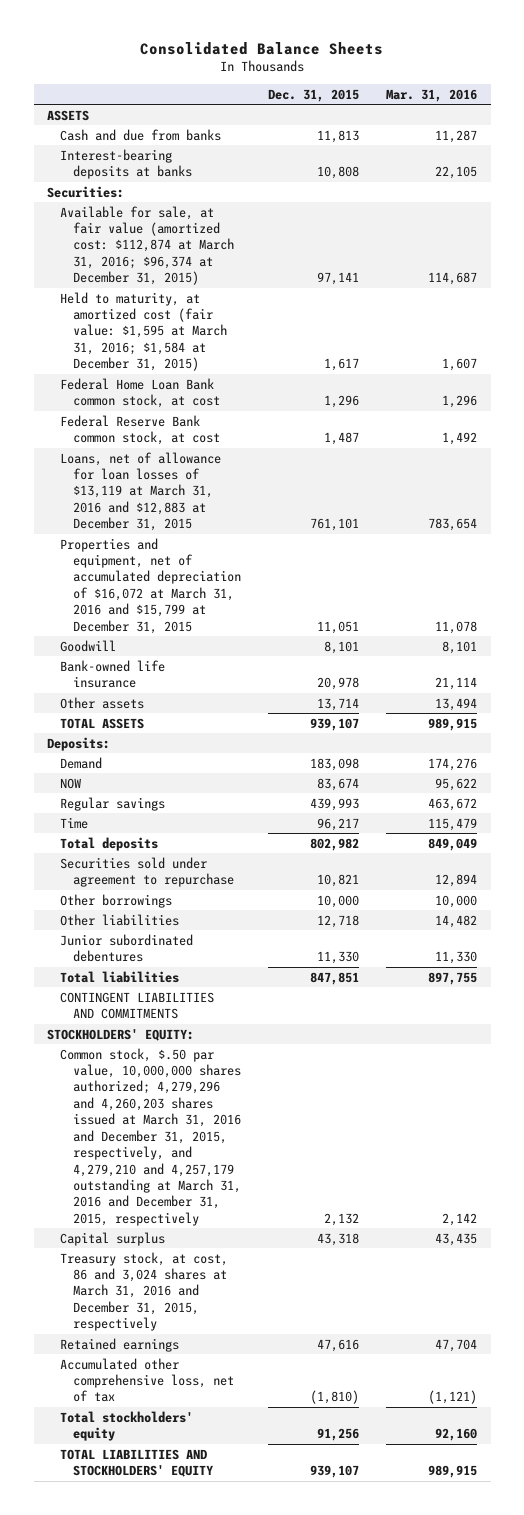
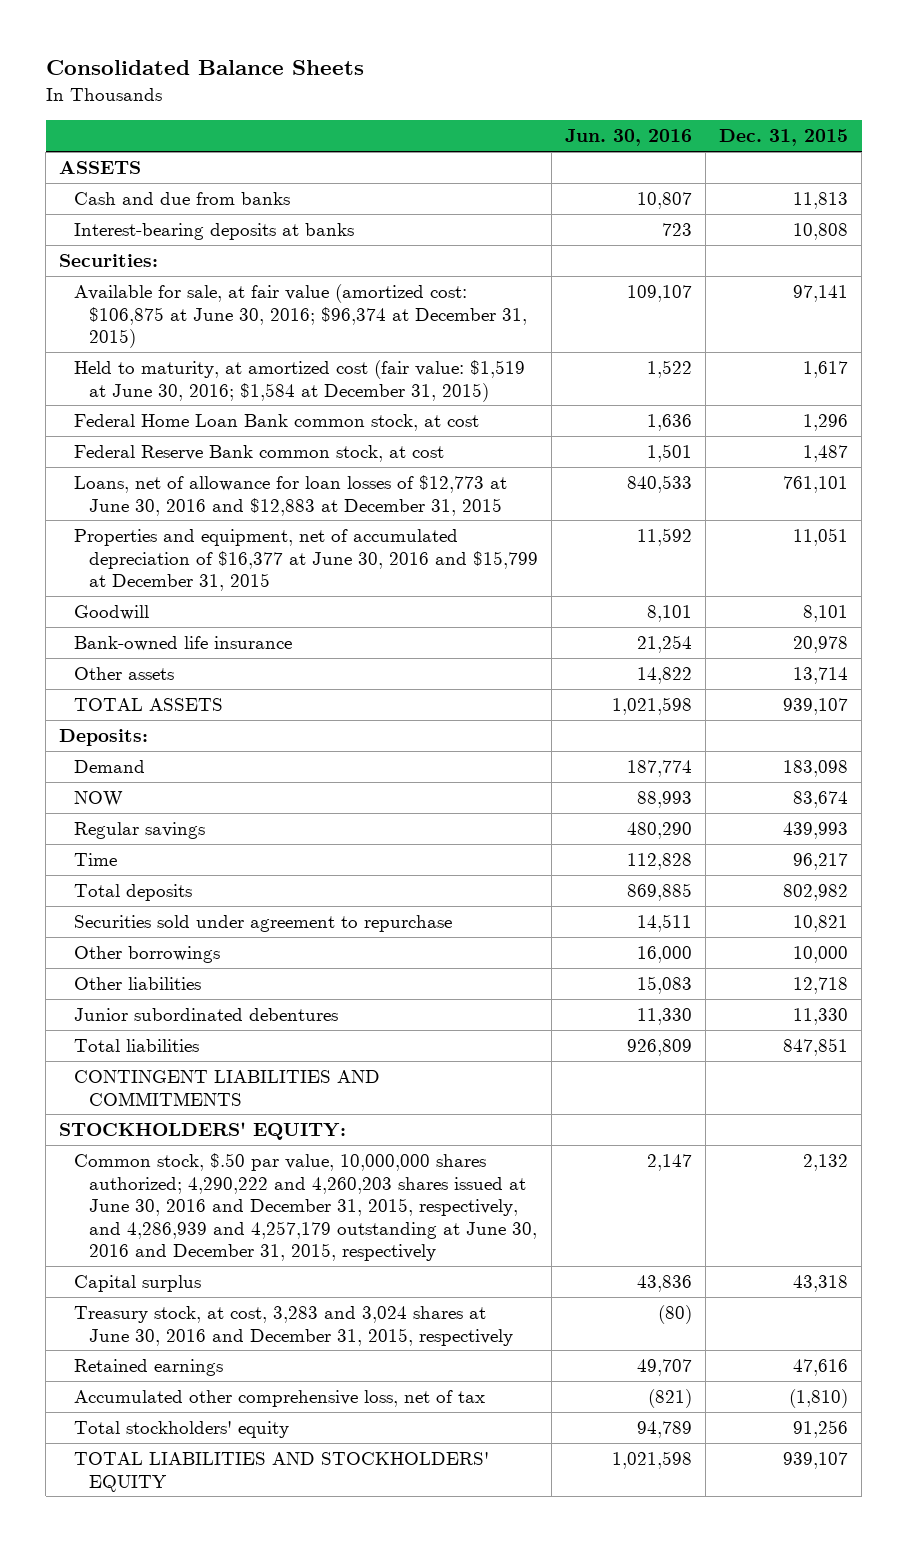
- | Dec. 31, 2015 | Mar. 31, 2016
+ | Jun. 30, 2016 | Dec. 31, 2015
- Available for sale, at fair value (amortized cost: $112,874 at March 31, 2016; $96,374 at December 31, 2015) | 97,141 | 114,687
- Held to maturity, at amortized cost (fair value: $1,595 at March 31, 2016; $1,584 at December 31, 2015) | 1,617 | 1,607
+ Available for sale, at fair value (amortized cost: $106,875 at June 30, 2016; $96,374 at December 31, 2015) | 109,107 | 97,141
+ Held to maturity, at amortized cost (fair value: $1,519 at June 30, 2016; $1,584 at December 31, 2015) | 1,522 | 1,617
- Loans, net of allowance for loan losses of $13,119 at March 31, 2016 and $12,883 at December 31, 2015 | 761,101 | 783,654
- Properties and equipment, net of accumulated depreciation of $16,072 at March 31, 2016 and $15,799 at December 31, 2015 | 11,051 | 11,078
+ Loans, net of allowance for loan losses of $12,773 at June 30, 2016 and $12,883 at December 31, 2015 | 840,533 | 761,101
+ Properties and equipment, net of accumulated depreciation of $16,377 at June 30, 2016 and $15,799 at December 31, 2015 | 11,592 | 11,051
- Common stock, $.50 par value, 10,000,000 shares authorized; 4,279,296 and 4,260,203 shares issued at March 31, 2016 and December 31, 2015, respectively, and 4,279,210 and 4,257,179 outstanding at March 31, 2016 and December 31, 2015, respectively | 2,132 | 2,142
+ Common stock, $.50 par value, 10,000,000 shares authorized; 4,290,222 and 4,260,203 shares issued at June 30, 2016 and December 31, 2015, respectively, and 4,286,939 and 4,257,179 outstanding at June 30, 2016 and December 31, 2015, respectively | 2,147 | 2,132
- Treasury stock, at cost, 86 and 3,024 shares at March 31, 2016 and December 31, 2015, respectively
+ Treasury stock, at cost, 3,283 and 3,024 shares at June 30, 2016 and December 31, 2015, respectively | (80) |

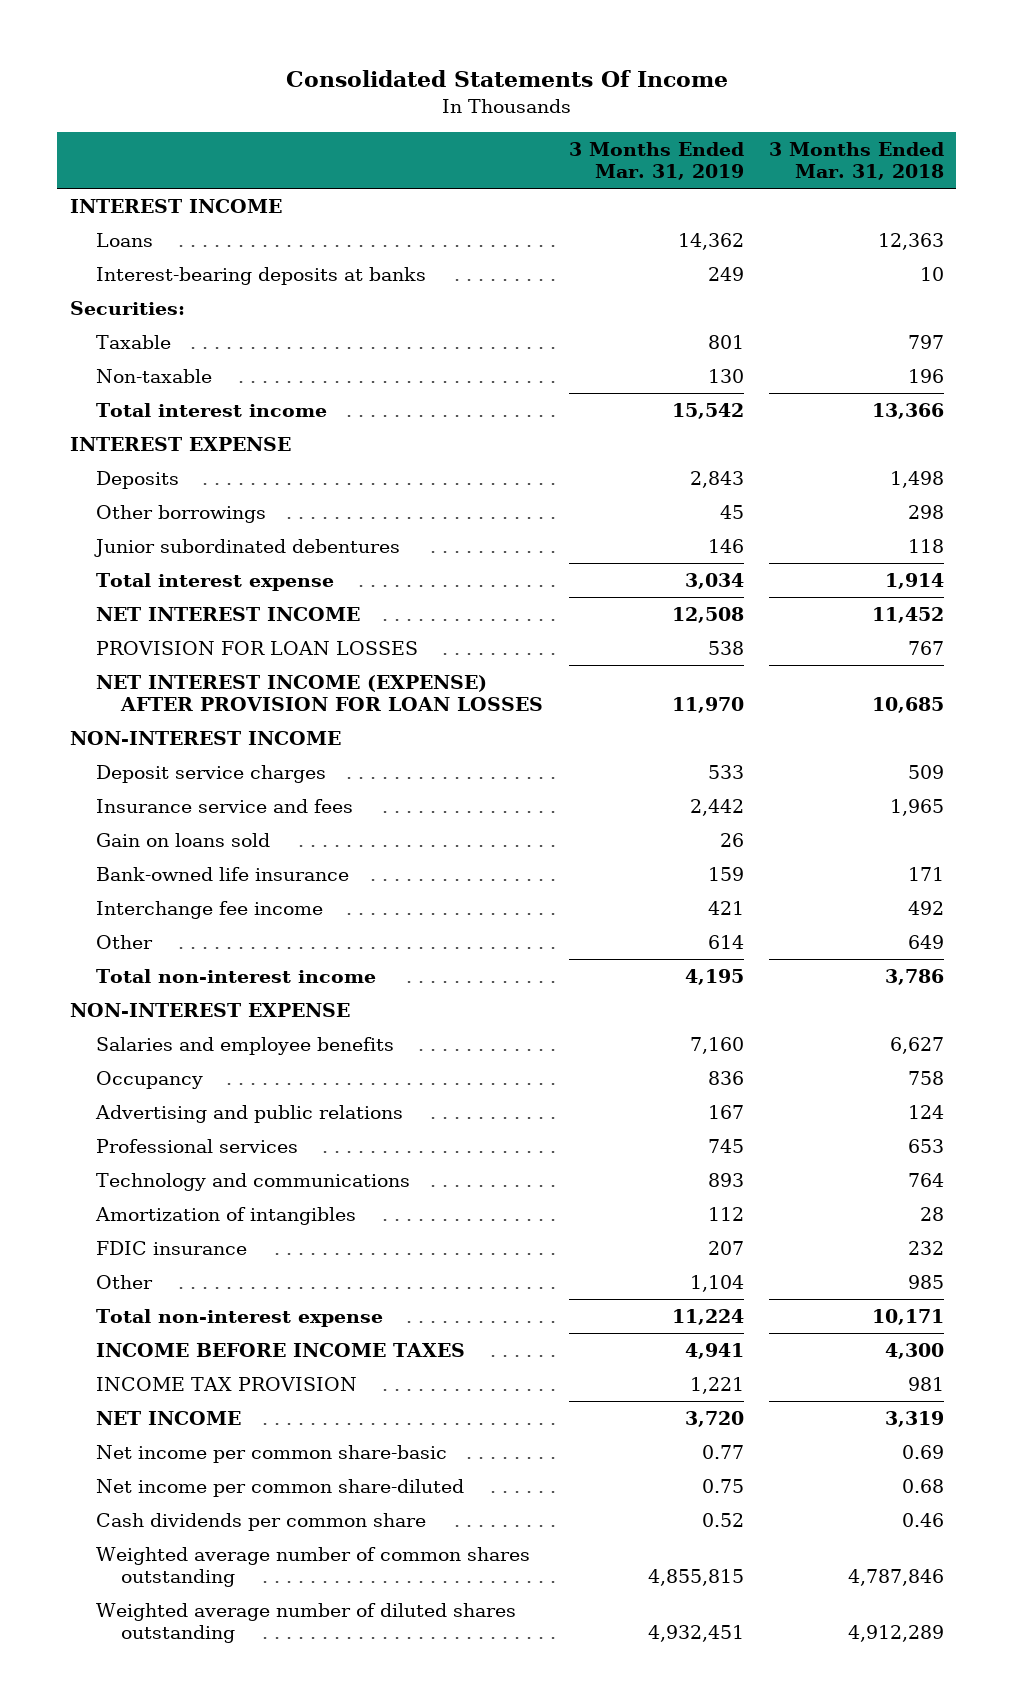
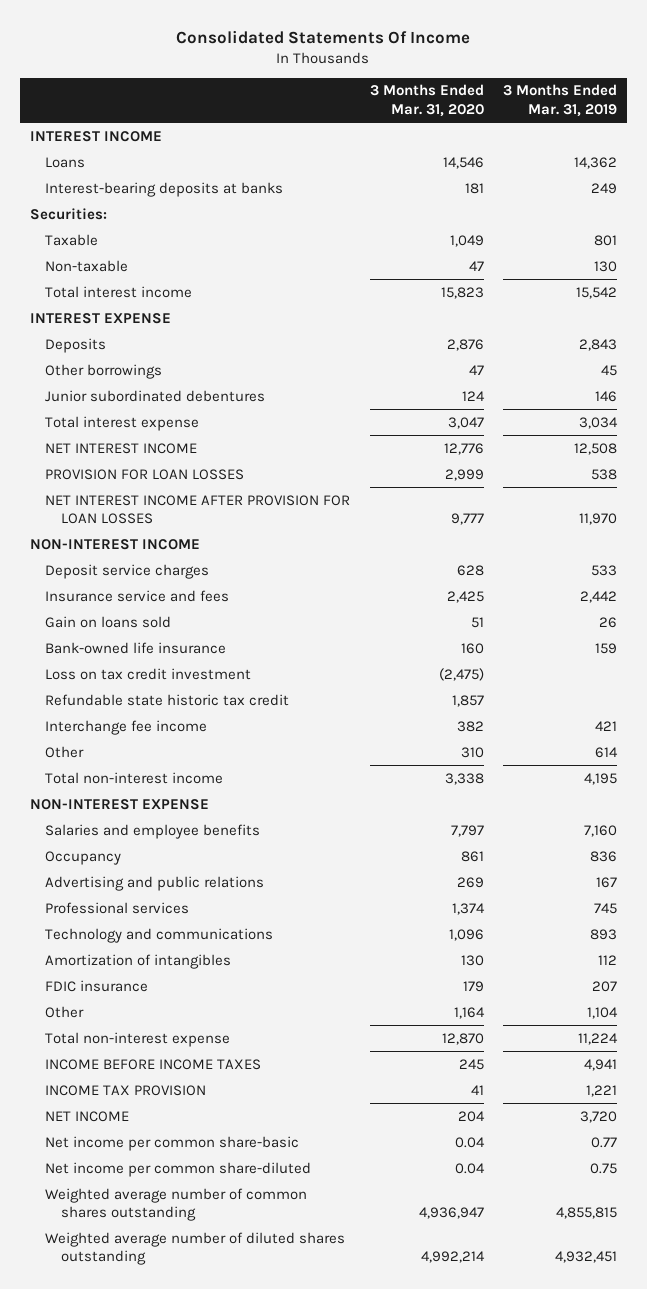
- | 3 Months Ended Mar. 31, 2019 | 3 Months Ended Mar. 31, 2018
+ | 3 Months Ended Mar. 31, 2020 | 3 Months Ended Mar. 31, 2019
- NET INTEREST INCOME (EXPENSE) AFTER PROVISION FOR LOAN LOSSES | 11,970 | 10,685
+ NET INTEREST INCOME AFTER PROVISION FOR LOAN LOSSES | 9,777 | 11,970
+ Loss on tax credit investment | (2,475) |
+ Refundable state historic tax credit | 1,857 |
- Cash dividends per common share | 0.52 | 0.46

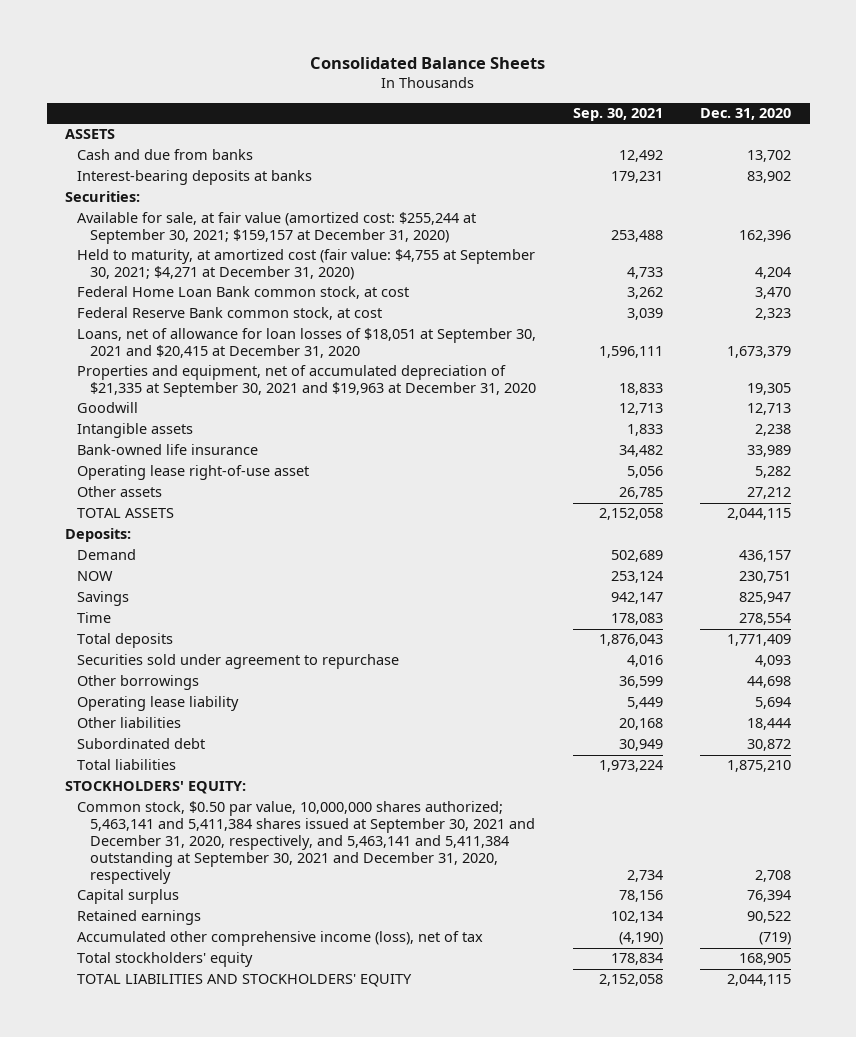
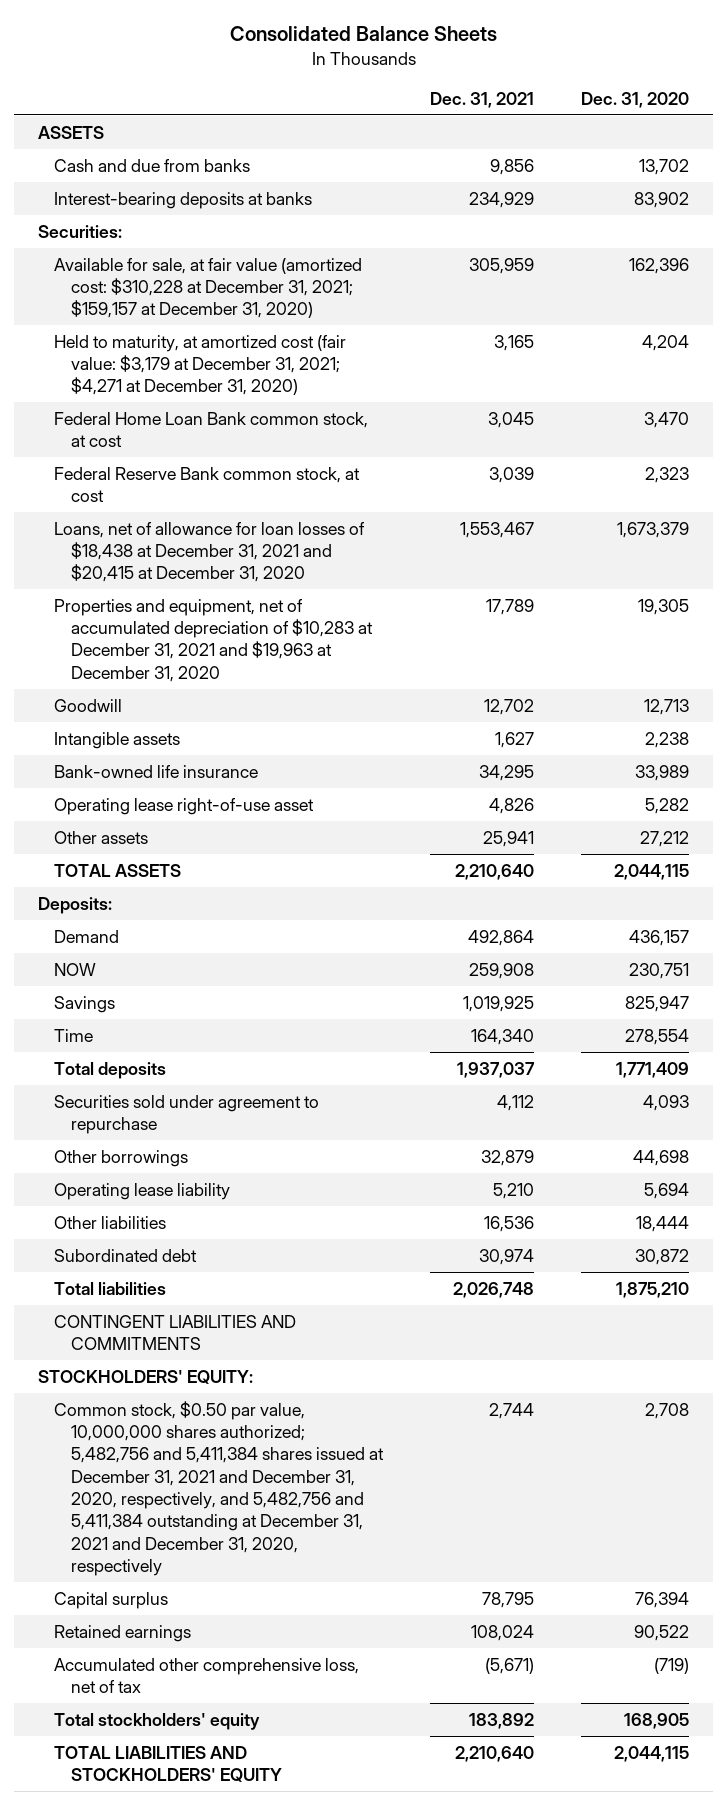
- | Sep. 30, 2021 | Dec. 31, 2020
+ | Dec. 31, 2021 | Dec. 31, 2020
- Available for sale, at fair value (amortized cost: $255,244 at September 30, 2021; $159,157 at December 31, 2020) | 253,488 | 162,396
- Held to maturity, at amortized cost (fair value: $4,755 at September 30, 2021; $4,271 at December 31, 2020) | 4,733 | 4,204
+ Available for sale, at fair value (amortized cost: $310,228 at December 31, 2021; $159,157 at December 31, 2020) | 305,959 | 162,396
+ Held to maturity, at amortized cost (fair value: $3,179 at December 31, 2021; $4,271 at December 31, 2020) | 3,165 | 4,204
- Loans, net of allowance for loan losses of $18,051 at September 30, 2021 and $20,415 at December 31, 2020 | 1,596,111 | 1,673,379
- Properties and equipment, net of accumulated depreciation of $21,335 at September 30, 2021 and $19,963 at December 31, 2020 | 18,833 | 19,305
+ Loans, net of allowance for loan losses of $18,438 at December 31, 2021 and $20,415 at December 31, 2020 | 1,553,467 | 1,673,379
+ Properties and equipment, net of accumulated depreciation of $10,283 at December 31, 2021 and $19,963 at December 31, 2020 | 17,789 | 19,305
+ CONTINGENT LIABILITIES AND COMMITMENTS
- Common stock, $0.50 par value, 10,000,000 shares authorized; 5,463,141 and 5,411,384 shares issued at September 30, 2021 and December 31, 2020, respectively, and 5,463,141 and 5,411,384 outstanding at September 30, 2021 and December 31, 2020, respectively | 2,734 | 2,708
+ Common stock, $0.50 par value, 10,000,000 shares authorized; 5,482,756 and 5,411,384 shares issued at December 31, 2021 and December 31, 2020, respectively, and 5,482,756 and 5,411,384 outstanding at December 31, 2021 and December 31, 2020, respectively | 2,744 | 2,708
- Accumulated other comprehensive income (loss), net of tax | (4,190) | (719)
+ Accumulated other comprehensive loss, net of tax | (5,671) | (719)

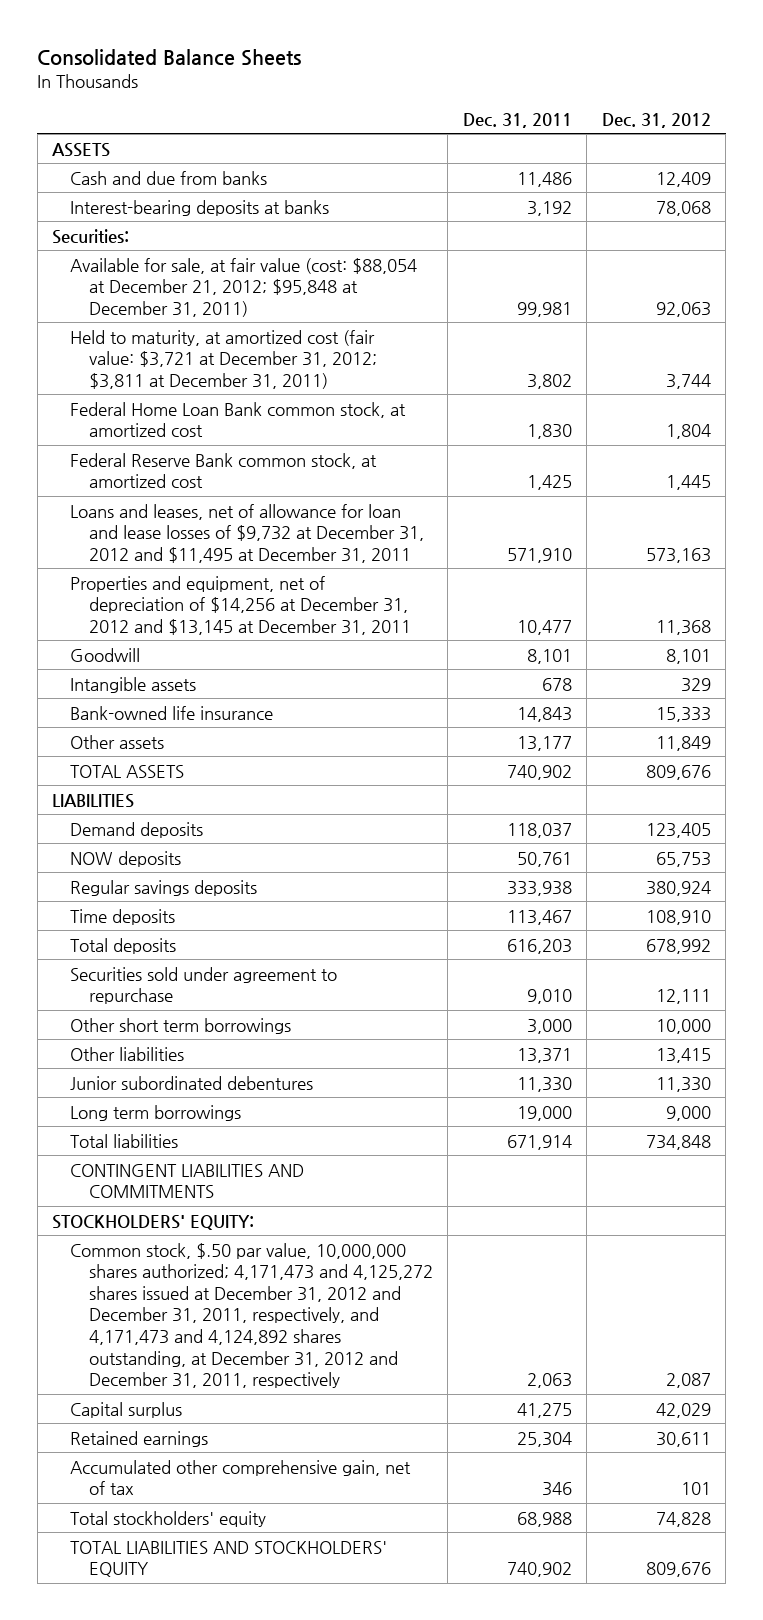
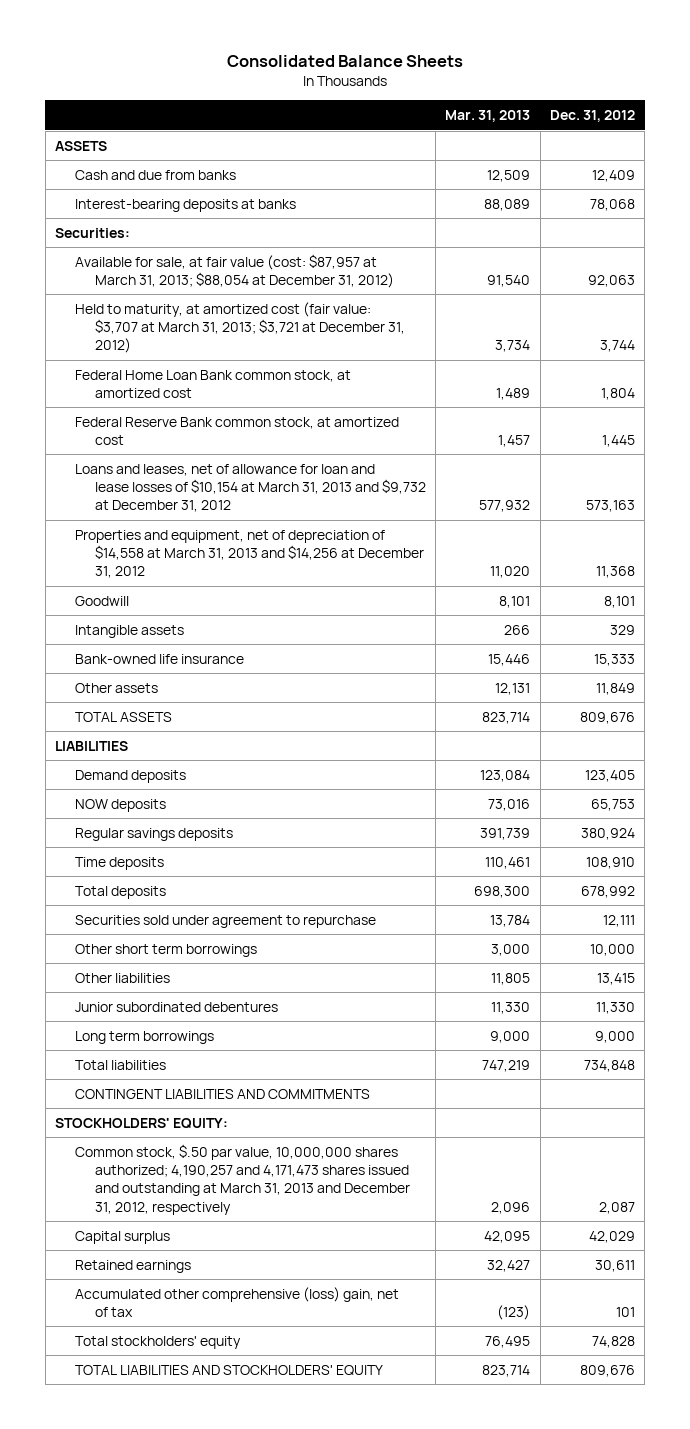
- | Dec. 31, 2011 | Dec. 31, 2012
+ | Mar. 31, 2013 | Dec. 31, 2012
- Available for sale, at fair value (cost: $88,054 at December 21, 2012; $95,848 at December 31, 2011) | 99,981 | 92,063
- Held to maturity, at amortized cost (fair value: $3,721 at December 31, 2012; $3,811 at December 31, 2011) | 3,802 | 3,744
+ Available for sale, at fair value (cost: $87,957 at March 31, 2013; $88,054 at December 31, 2012) | 91,540 | 92,063
+ Held to maturity, at amortized cost (fair value: $3,707 at March 31, 2013; $3,721 at December 31, 2012) | 3,734 | 3,744
- Loans and leases, net of allowance for loan and lease losses of $9,732 at December 31, 2012 and $11,495 at December 31, 2011 | 571,910 | 573,163
- Properties and equipment, net of depreciation of $14,256 at December 31, 2012 and $13,145 at December 31, 2011 | 10,477 | 11,368
+ Loans and leases, net of allowance for loan and lease losses of $10,154 at March 31, 2013 and $9,732 at December 31, 2012 | 577,932 | 573,163
+ Properties and equipment, net of depreciation of $14,558 at March 31, 2013 and $14,256 at December 31, 2012 | 11,020 | 11,368
- Common stock, $.50 par value, 10,000,000 shares authorized; 4,171,473 and 4,125,272 shares issued at December 31, 2012 and December 31, 2011, respectively, and 4,171,473 and 4,124,892 shares outstanding, at December 31, 2012 and December 31, 2011, respectively | 2,063 | 2,087
+ Common stock, $.50 par value, 10,000,000 shares authorized; 4,190,257 and 4,171,473 shares issued and outstanding at March 31, 2013 and December 31, 2012, respectively | 2,096 | 2,087
- Accumulated other comprehensive gain, net of tax | 346 | 101
+ Accumulated other comprehensive (loss) gain, net of tax | (123) | 101

